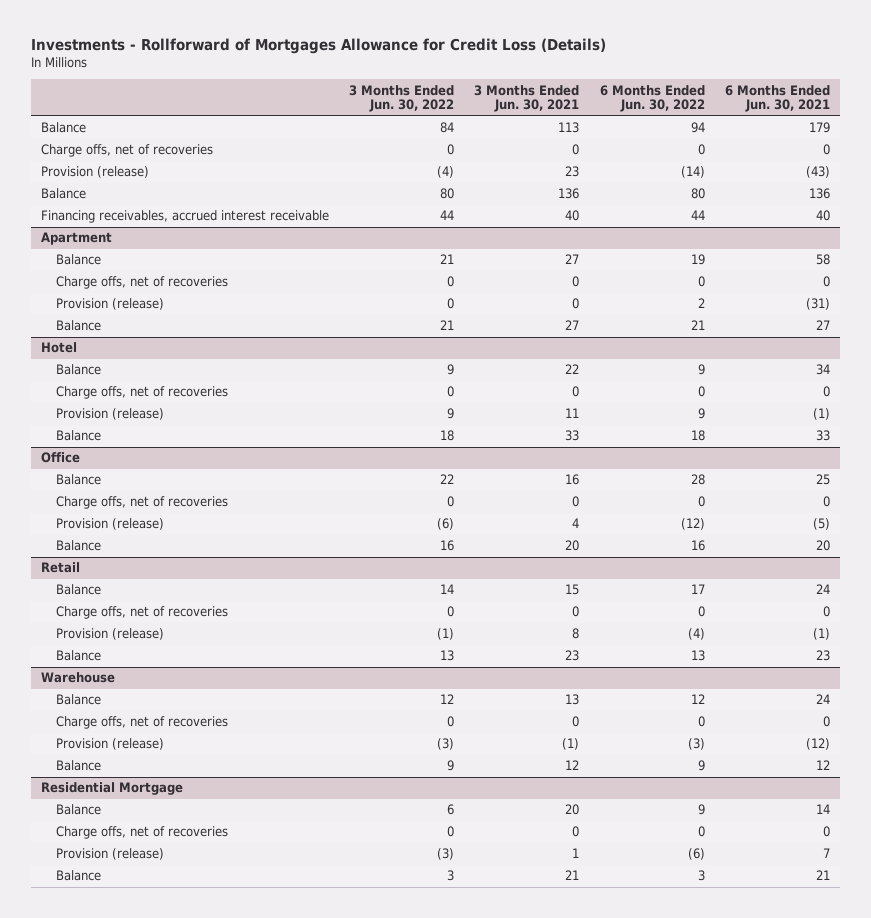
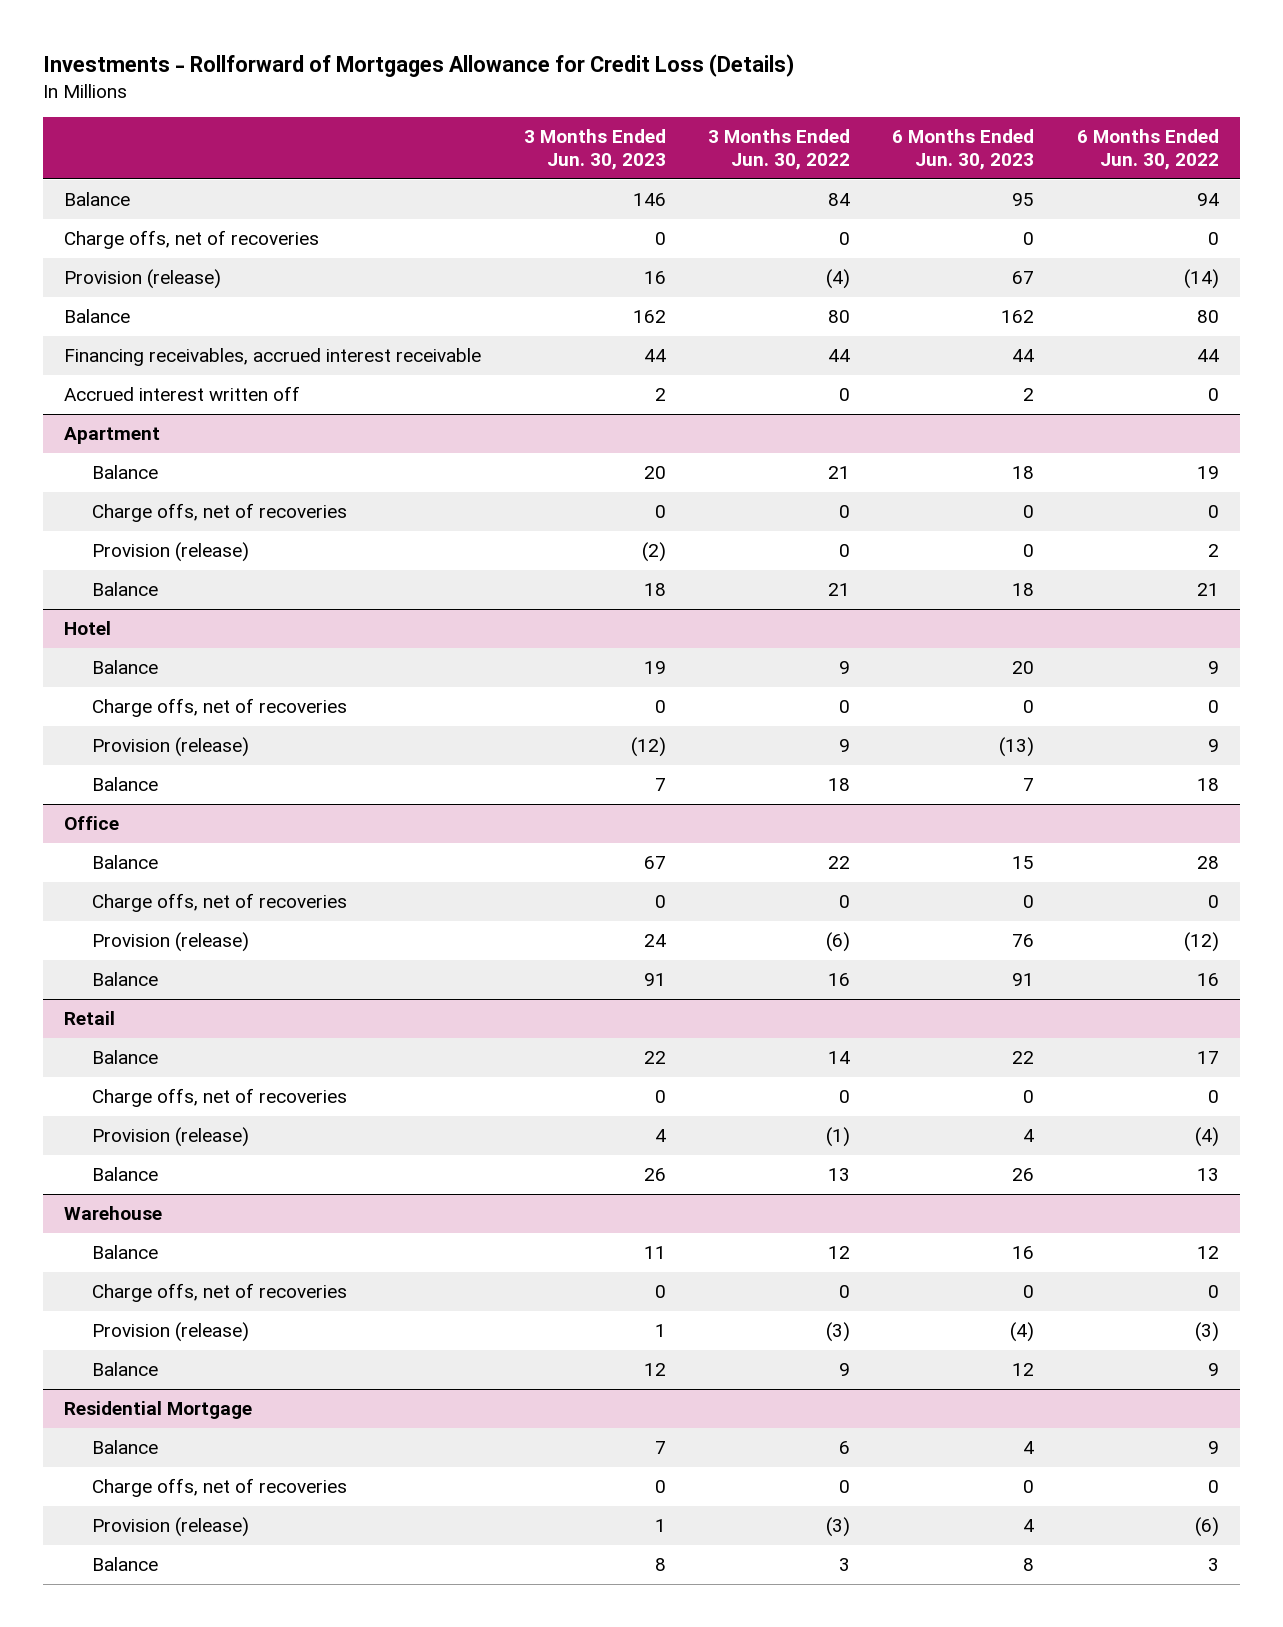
- | 3 Months Ended Jun. 30, 2022 | 3 Months Ended Jun. 30, 2021 | 6 Months Ended Jun. 30, 2022 | 6 Months Ended Jun. 30, 2021
+ | 3 Months Ended Jun. 30, 2023 | 3 Months Ended Jun. 30, 2022 | 6 Months Ended Jun. 30, 2023 | 6 Months Ended Jun. 30, 2022
+ Accrued interest written off | 2 | 0 | 2 | 0

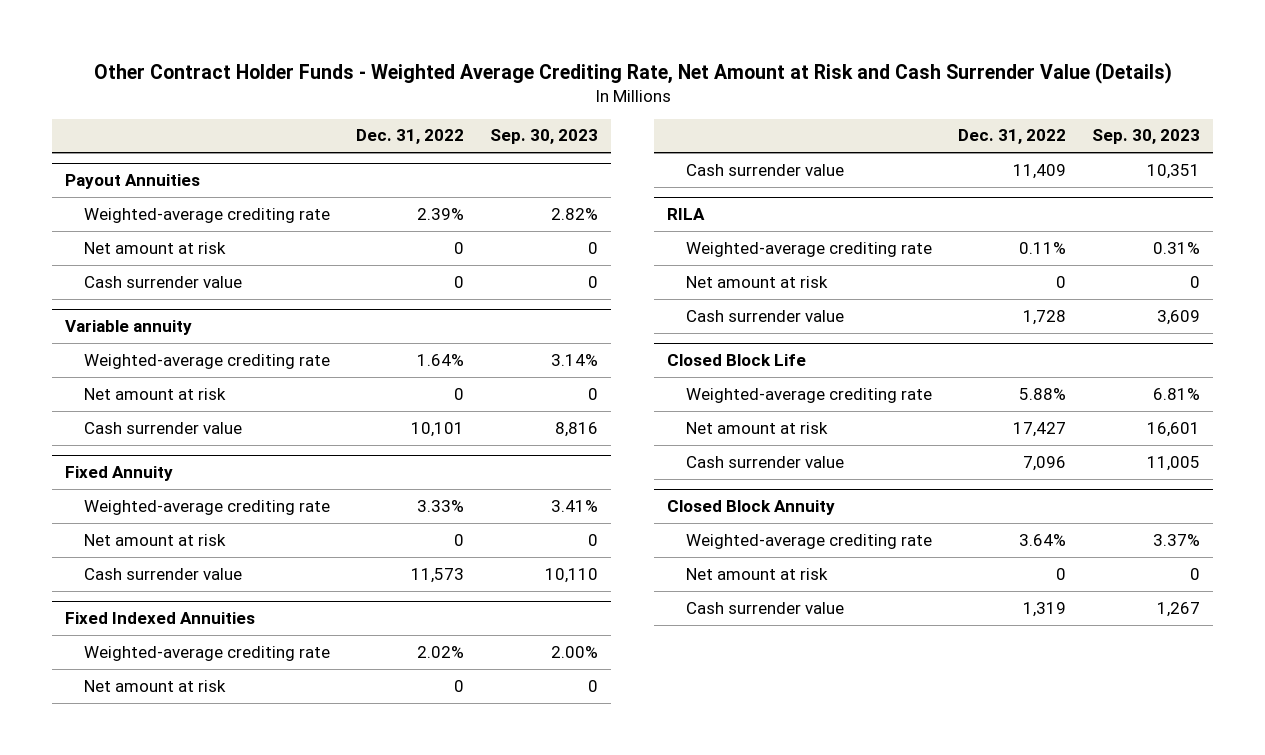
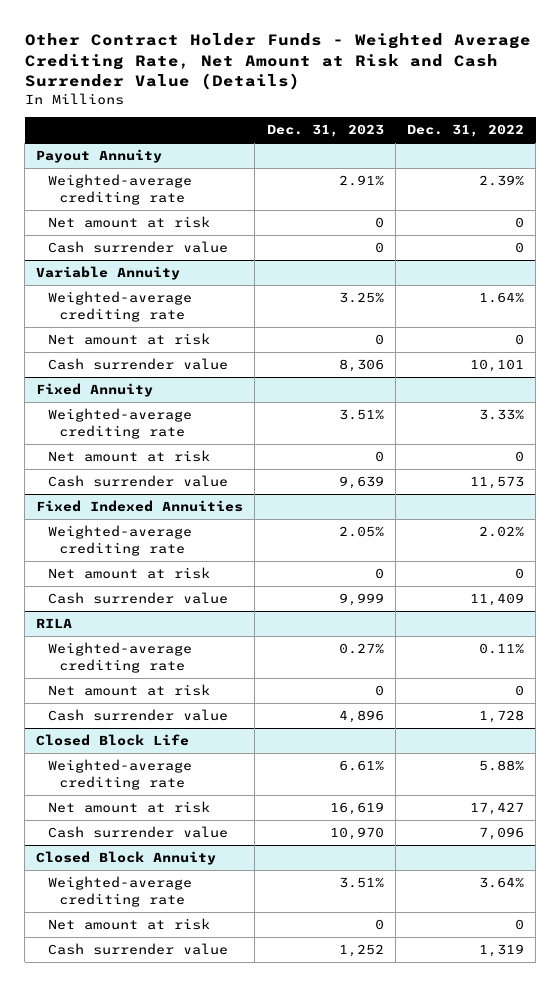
- | Dec. 31, 2022 | Sep. 30, 2023
+ | Dec. 31, 2023 | Dec. 31, 2022
- Payout Annuities
+ Payout Annuity
- Variable annuity
+ Variable Annuity

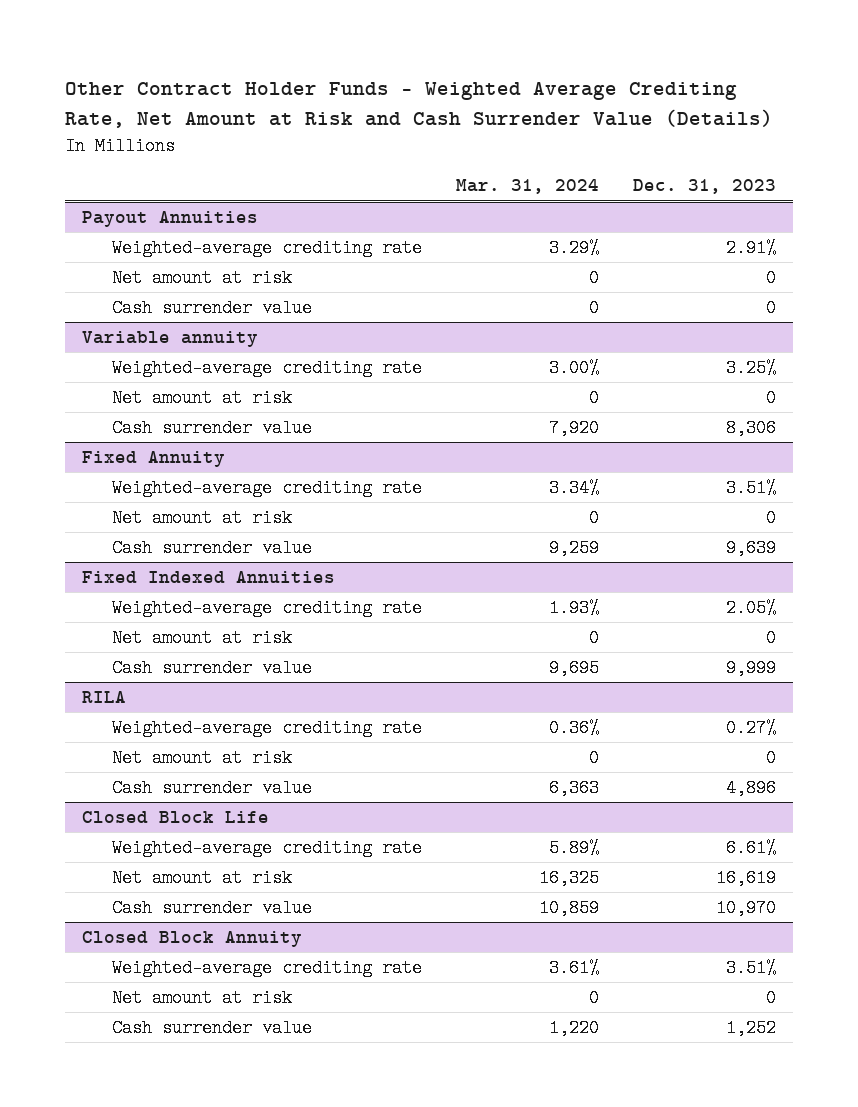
- | Dec. 31, 2023 | Dec. 31, 2022
+ | Mar. 31, 2024 | Dec. 31, 2023
- Payout Annuity
+ Payout Annuities
- Variable Annuity
+ Variable annuity

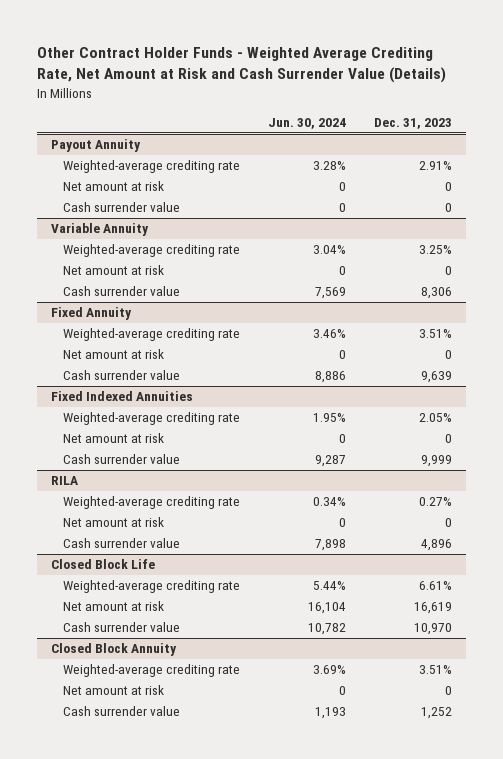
- | Mar. 31, 2024 | Dec. 31, 2023
+ | Jun. 30, 2024 | Dec. 31, 2023
- Payout Annuities
+ Payout Annuity
- Variable annuity
+ Variable Annuity

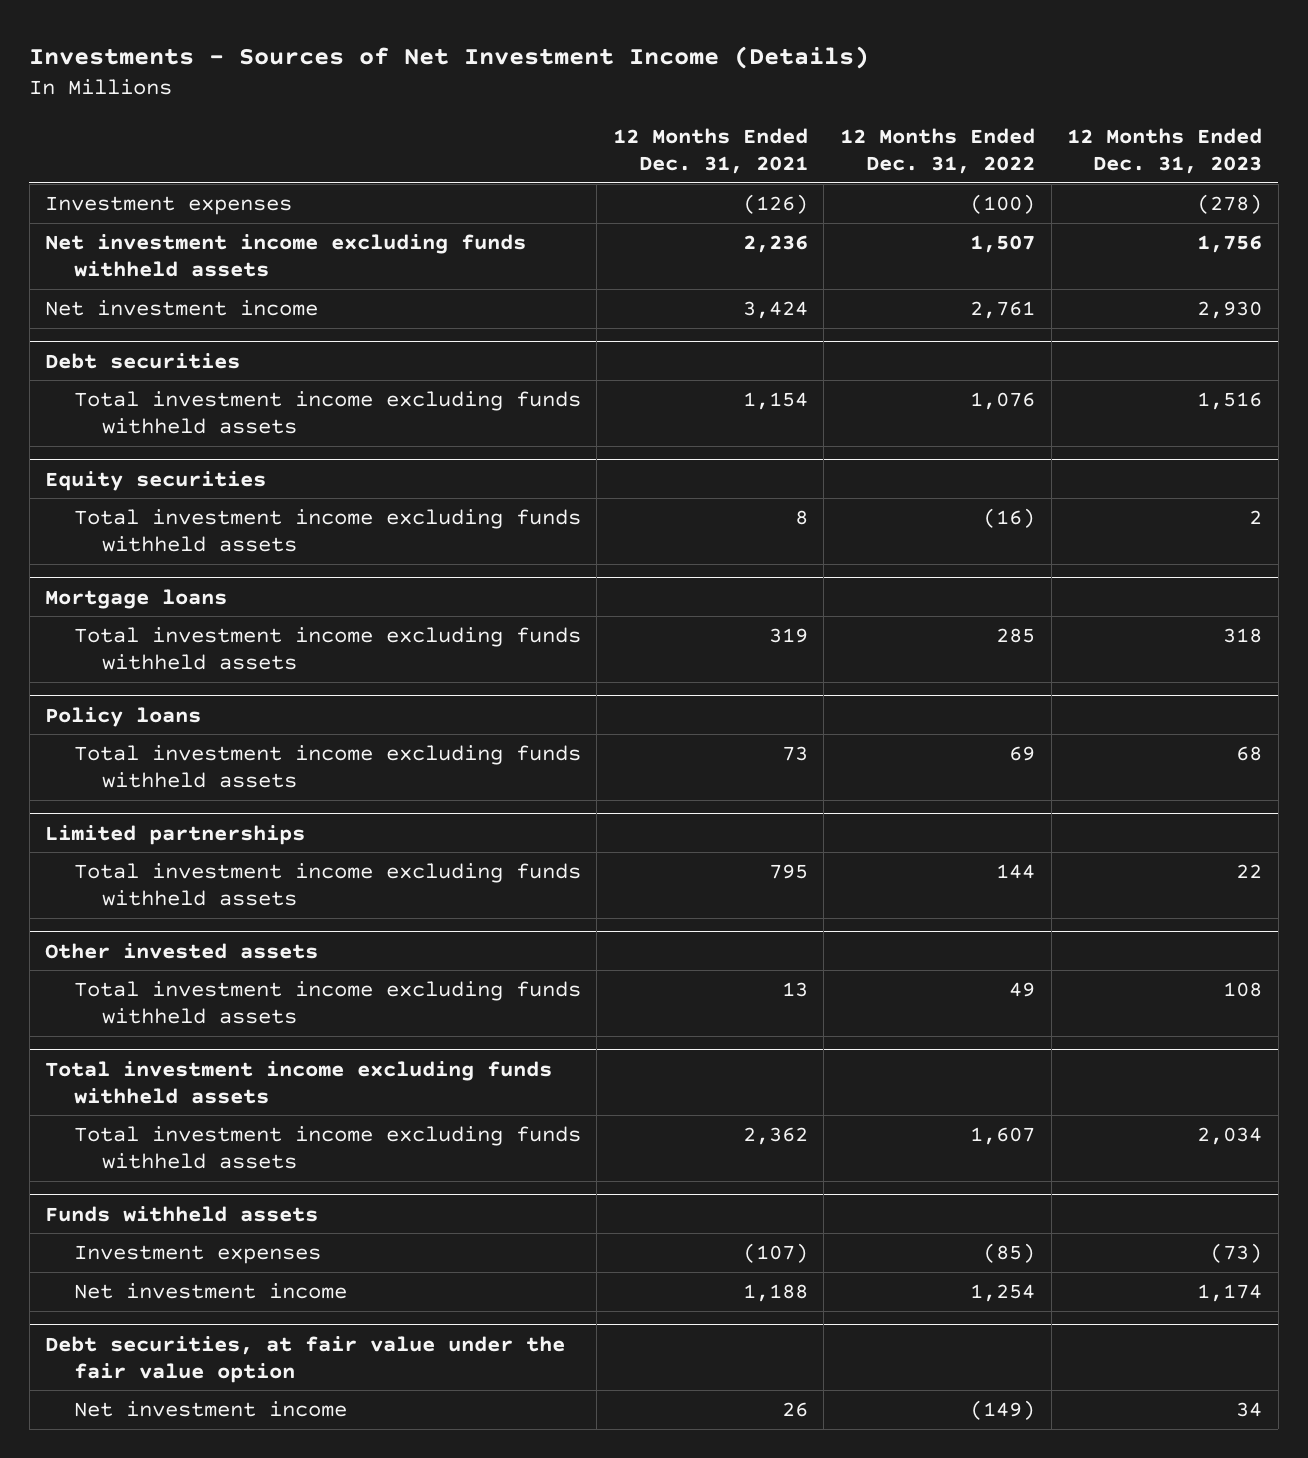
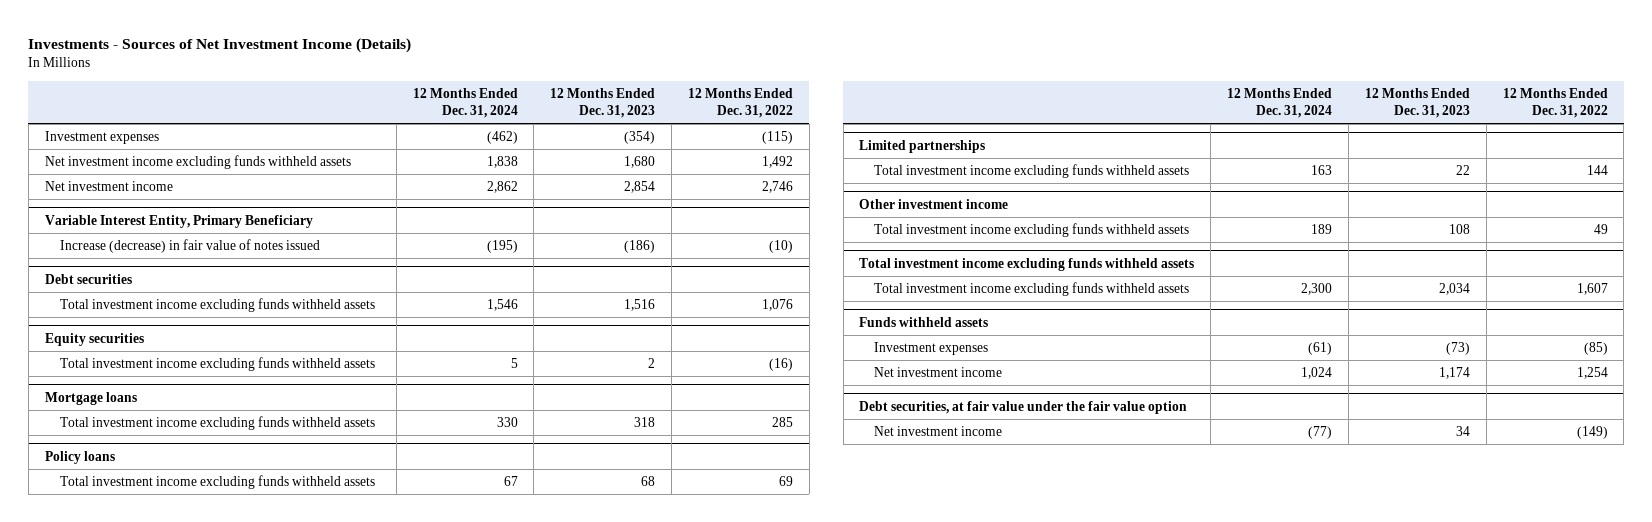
- | 12 Months Ended Dec. 31, 2021 | 12 Months Ended Dec. 31, 2022 | 12 Months Ended Dec. 31, 2023
+ | 12 Months Ended Dec. 31, 2024 | 12 Months Ended Dec. 31, 2023 | 12 Months Ended Dec. 31, 2022
- Investment expenses | (126) | (100) | (278)
- Net investment income excluding funds withheld assets | 2,236 | 1,507 | 1,756
- Net investment income | 3,424 | 2,761 | 2,930
+ Investment expenses | (462) | (354) | (115)
+ Net investment income excluding funds withheld assets | 1,838 | 1,680 | 1,492
+ Net investment income | 2,862 | 2,854 | 2,746
+ Variable Interest Entity, Primary Beneficiary
+ Increase (decrease) in fair value of notes issued | (195) | (186) | (10)
- Other invested assets
+ Other investment income

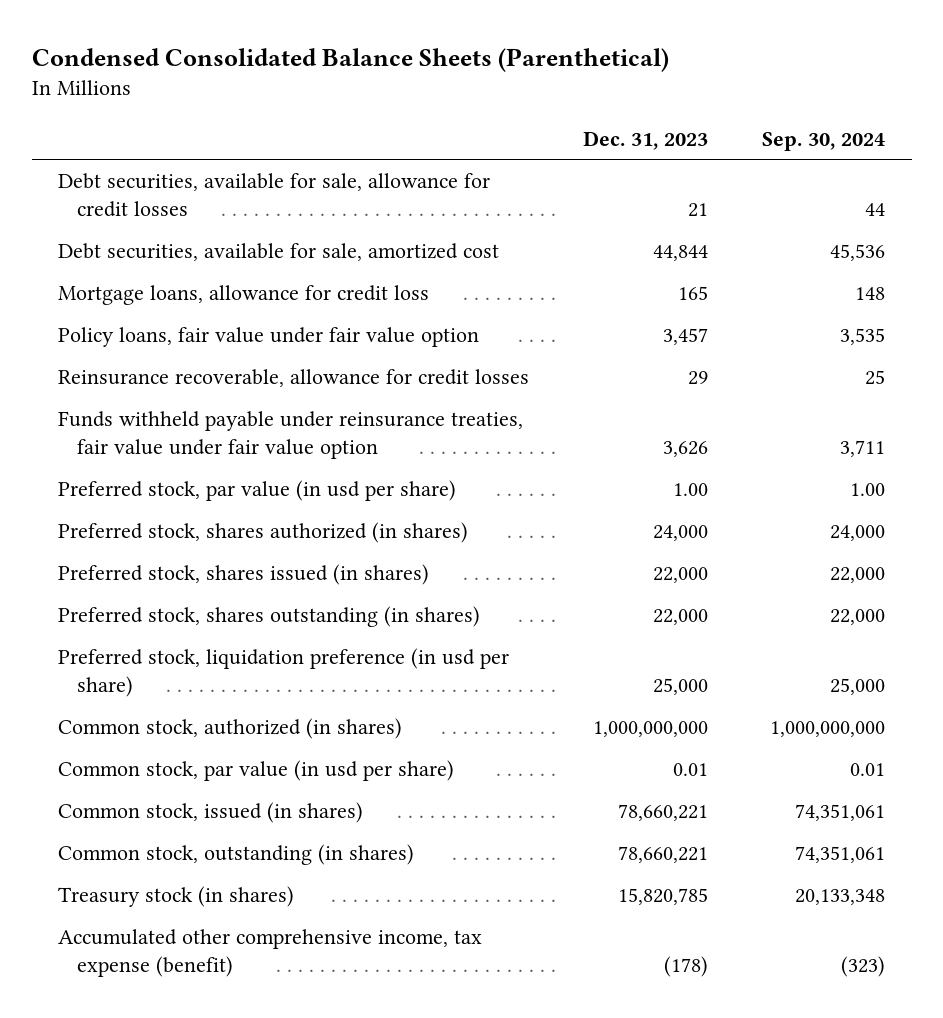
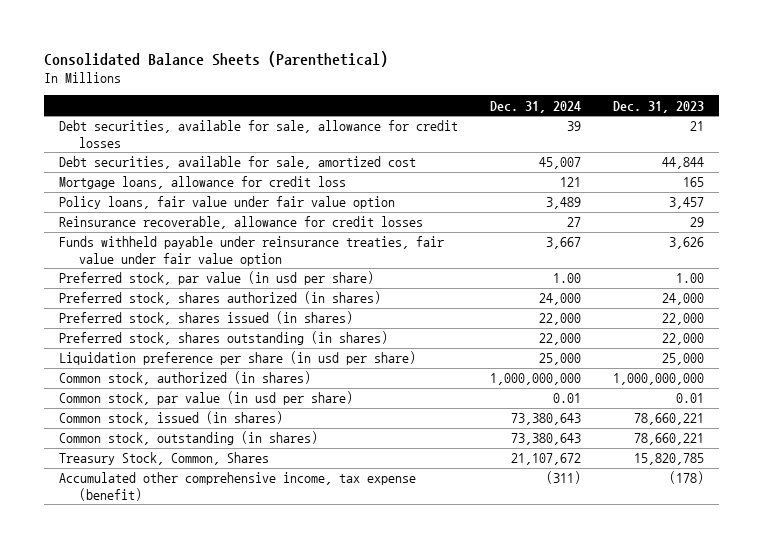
- Condensed Consolidated Balance Sheets (Parenthetical)
+ Consolidated Balance Sheets (Parenthetical)
- | Dec. 31, 2023 | Sep. 30, 2024
+ | Dec. 31, 2024 | Dec. 31, 2023
- Preferred stock, liquidation preference (in usd per share) | 25,000 | 25,000
+ Liquidation preference per share (in usd per share) | 25,000 | 25,000
- Treasury stock (in shares) | 15,820,785 | 20,133,348
+ Treasury Stock, Common, Shares | 21,107,672 | 15,820,785

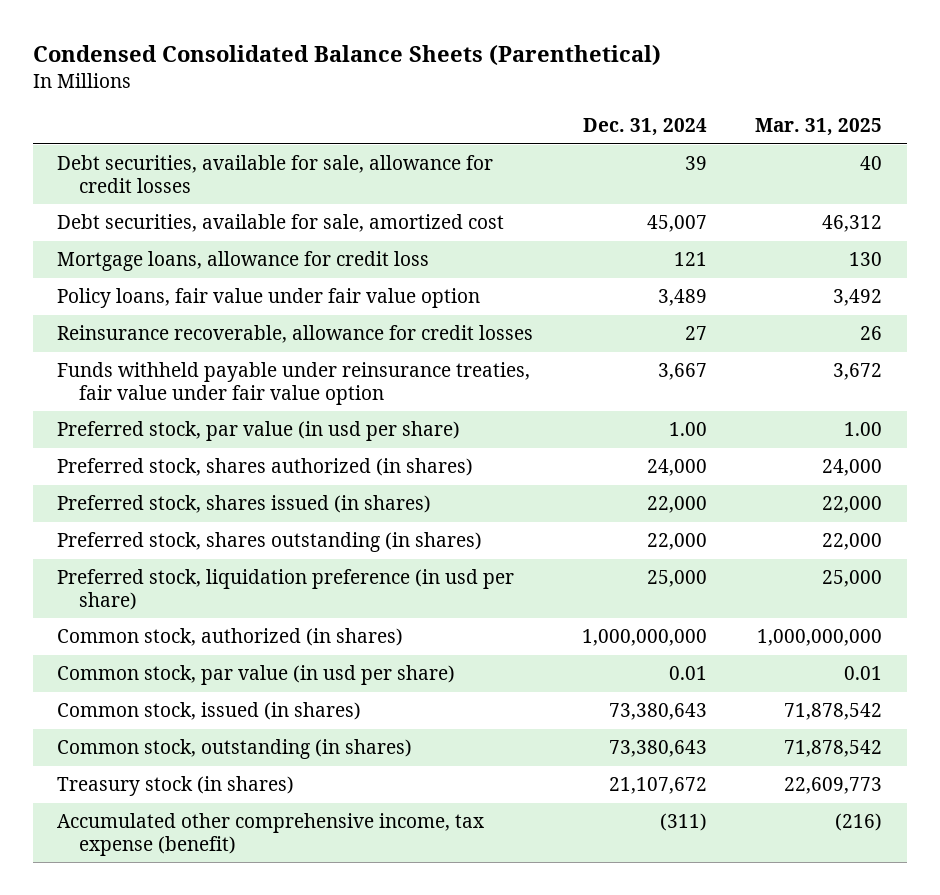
- Consolidated Balance Sheets (Parenthetical)
+ Condensed Consolidated Balance Sheets (Parenthetical)
- | Dec. 31, 2024 | Dec. 31, 2023
+ | Dec. 31, 2024 | Mar. 31, 2025
- Liquidation preference per share (in usd per share) | 25,000 | 25,000
+ Preferred stock, liquidation preference (in usd per share) | 25,000 | 25,000
- Treasury Stock, Common, Shares | 21,107,672 | 15,820,785
+ Treasury stock (in shares) | 21,107,672 | 22,609,773

